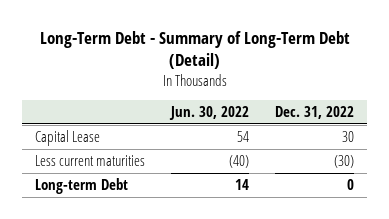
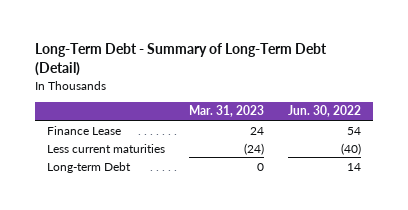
- | Jun. 30, 2022 | Dec. 31, 2022
+ | Mar. 31, 2023 | Jun. 30, 2022
- Capital Lease | 54 | 30
+ Finance Lease | 24 | 54

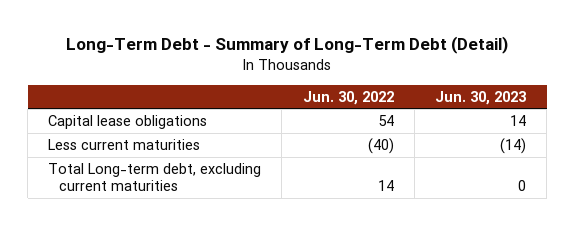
- | Mar. 31, 2023 | Jun. 30, 2022
+ | Jun. 30, 2022 | Jun. 30, 2023
- Finance Lease | 24 | 54
+ Capital lease obligations | 54 | 14
- Long-term Debt | 0 | 14
+ Total Long-term debt, excluding current maturities | 14 | 0

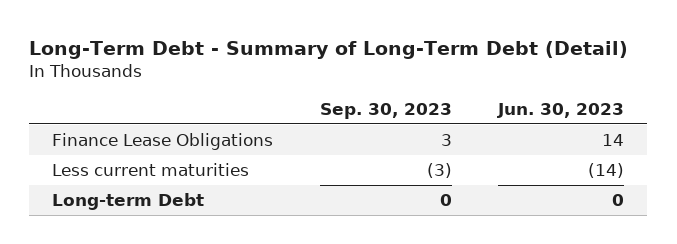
- | Jun. 30, 2022 | Jun. 30, 2023
+ | Sep. 30, 2023 | Jun. 30, 2023
- Capital lease obligations | 54 | 14
+ Finance Lease Obligations | 3 | 14
- Total Long-term debt, excluding current maturities | 14 | 0
+ Long-term Debt | 0 | 0

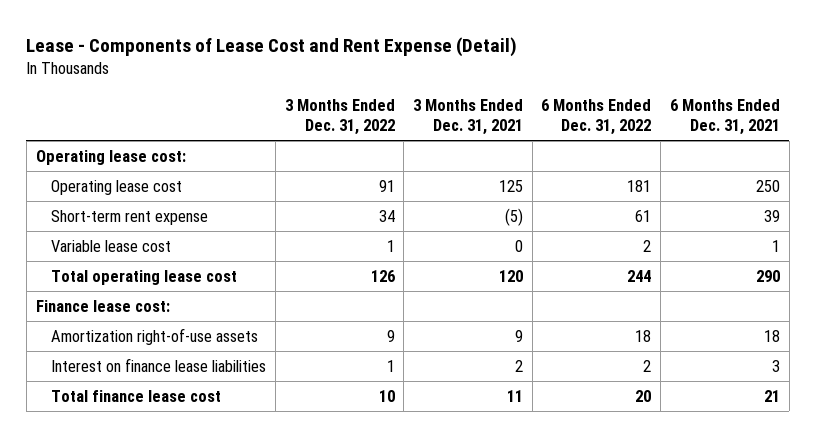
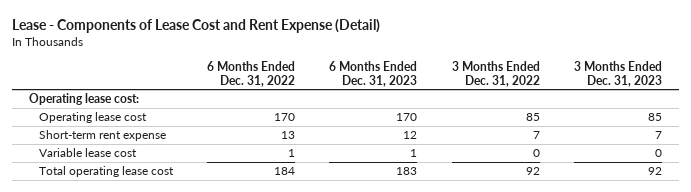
- | 3 Months Ended Dec. 31, 2022 | 3 Months Ended Dec. 31, 2021 | 6 Months Ended Dec. 31, 2022 | 6 Months Ended Dec. 31, 2021
+ | 6 Months Ended Dec. 31, 2022 | 6 Months Ended Dec. 31, 2023 | 3 Months Ended Dec. 31, 2022 | 3 Months Ended Dec. 31, 2023
- Operating lease cost | 91 | 125 | 181 | 250
- Short-term rent expense | 34 | (5) | 61 | 39
- Variable lease cost | 1 | 0 | 2 | 1
- Total operating lease cost | 126 | 120 | 244 | 290
- Finance lease cost:
- Amortization right-of-use assets | 9 | 9 | 18 | 18
- Interest on finance lease liabilities | 1 | 2 | 2 | 3
- Total finance lease cost | 10 | 11 | 20 | 21
+ Operating lease cost | 170 | 170 | 85 | 85
+ Short-term rent expense | 13 | 12 | 7 | 7
+ Variable lease cost | 1 | 1 | 0 | 0
+ Total operating lease cost | 184 | 183 | 92 | 92

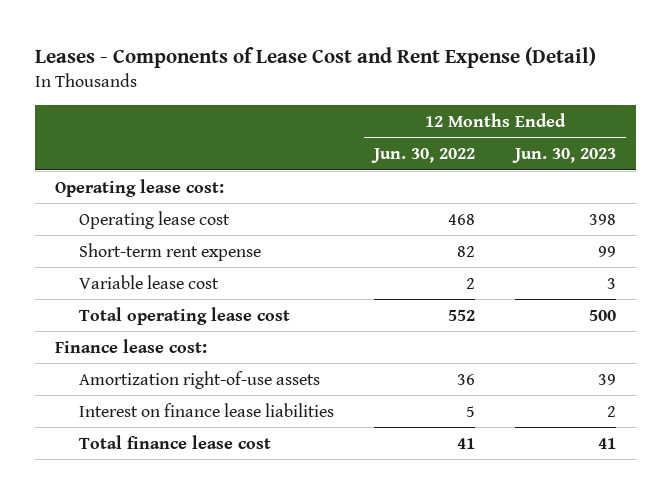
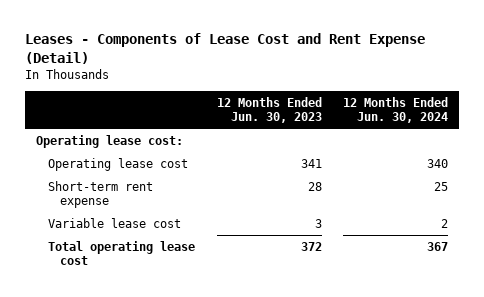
- | 12 Months Ended Jun. 30, 2022 | 12 Months Ended Jun. 30, 2023
+ | 12 Months Ended Jun. 30, 2023 | 12 Months Ended Jun. 30, 2024
- Operating lease cost | 468 | 398
- Short-term rent expense | 82 | 99
+ Operating lease cost | 341 | 340
+ Short-term rent expense | 28 | 25
- Total operating lease cost | 552 | 500
- Finance lease cost:
- Amortization right-of-use assets | 36 | 39
- Interest on finance lease liabilities | 5 | 2
- Total finance lease cost | 41 | 41
+ Total operating lease cost | 372 | 367

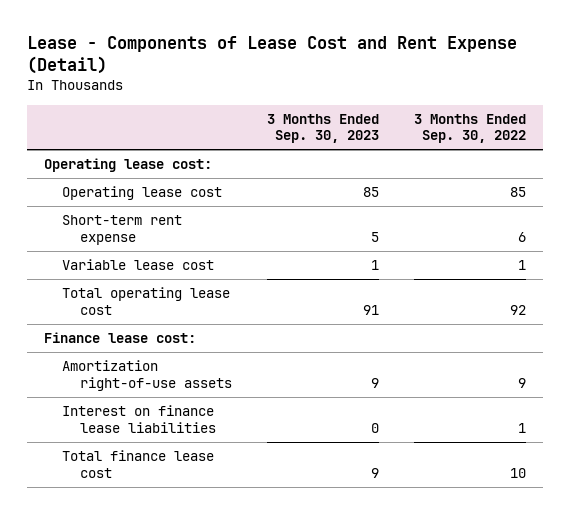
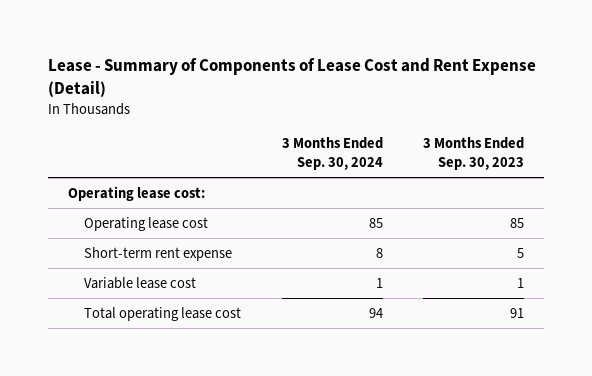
- Lease - Components of Lease Cost and Rent Expense (Detail)
+ Lease - Summary of Components of Lease Cost and Rent Expense (Detail)
- | 3 Months Ended Sep. 30, 2023 | 3 Months Ended Sep. 30, 2022
+ | 3 Months Ended Sep. 30, 2024 | 3 Months Ended Sep. 30, 2023
- Finance lease cost:
- Amortization right-of-use assets | 9 | 9
- Interest on finance lease liabilities | 0 | 1
- Total finance lease cost | 9 | 10

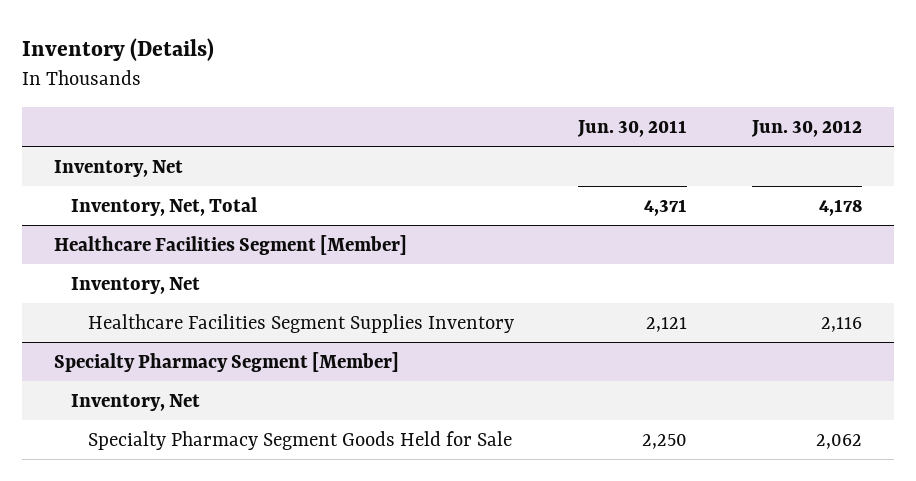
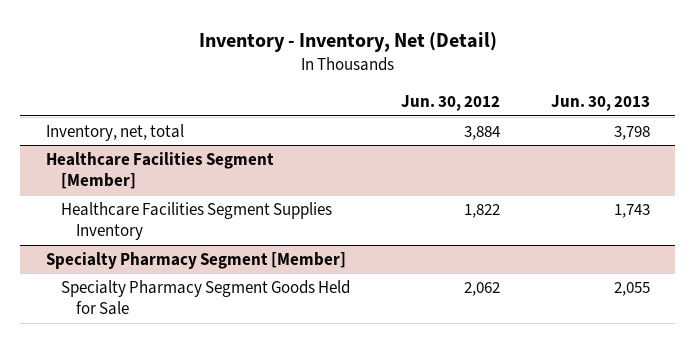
- Inventory (Details)
+ Inventory - Inventory, Net (Detail)
- | Jun. 30, 2011 | Jun. 30, 2012
+ | Jun. 30, 2012 | Jun. 30, 2013
- Inventory, Net
- Inventory, Net, Total | 4,371 | 4,178
+ Inventory, net, total | 3,884 | 3,798
@ Healthcare Facilities Segment [Member]
- Inventory, Net
- Healthcare Facilities Segment Supplies Inventory | 2,121 | 2,116
+ Healthcare Facilities Segment Supplies Inventory | 1,822 | 1,743
@ Specialty Pharmacy Segment [Member]
- Inventory, Net

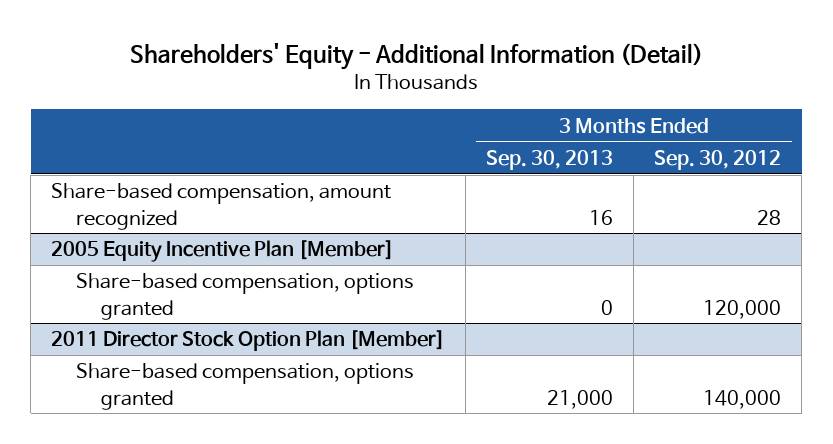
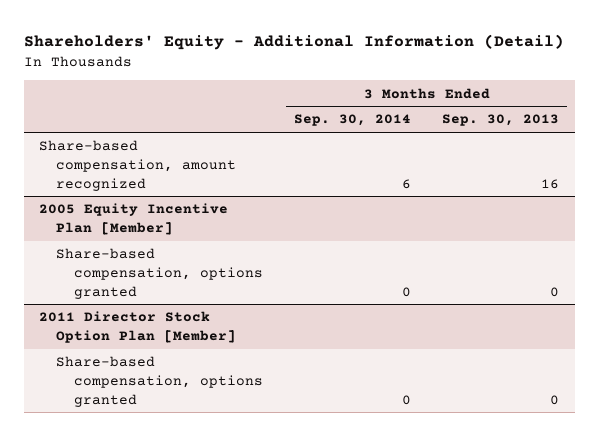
- | 3 Months Ended Sep. 30, 2013 | 3 Months Ended Sep. 30, 2012
+ | 3 Months Ended Sep. 30, 2014 | 3 Months Ended Sep. 30, 2013
@ 2011 Director Stock Option Plan [Member]
- Share-based compensation, options granted | 21,000 | 140,000
+ Share-based compensation, options granted | 0 | 0

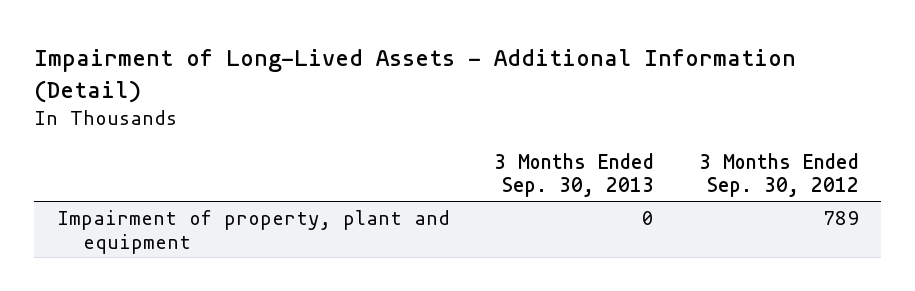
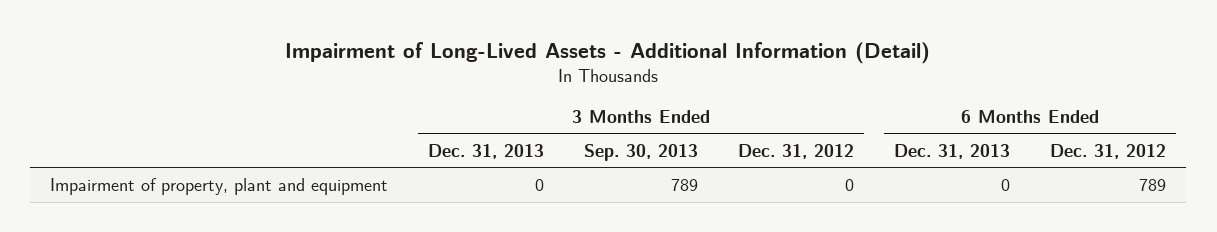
- | 3 Months Ended Sep. 30, 2013 | 3 Months Ended Sep. 30, 2012
+ | 3 Months Ended Dec. 31, 2013 | 3 Months Ended Sep. 30, 2013 | 3 Months Ended Dec. 31, 2012 | 6 Months Ended Dec. 31, 2013 | 6 Months Ended Dec. 31, 2012
- Impairment of property, plant and equipment | 0 | 789
+ Impairment of property, plant and equipment | 0 | 789 | 0 | 0 | 789

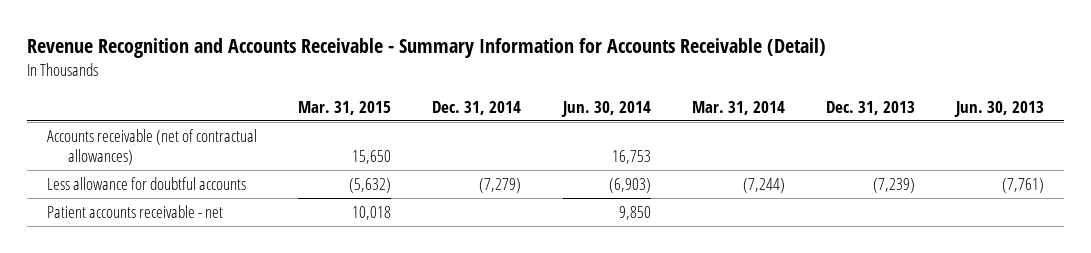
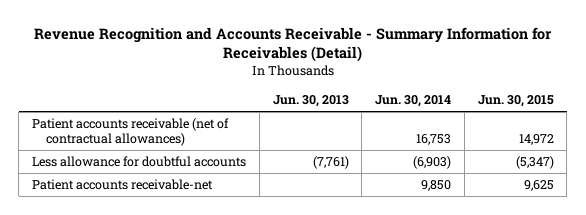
- Revenue Recognition and Accounts Receivable - Summary Information for Accounts Receivable (Detail)
+ Revenue Recognition and Accounts Receivable - Summary Information for Receivables (Detail)
- | Mar. 31, 2015 | Dec. 31, 2014 | Jun. 30, 2014 | Mar. 31, 2014 | Dec. 31, 2013 | Jun. 30, 2013
+ | Jun. 30, 2013 | Jun. 30, 2014 | Jun. 30, 2015
- Accounts receivable (net of contractual allowances) | 15,650 | | 16,753 | | |
+ Patient accounts receivable (net of contractual allowances) | | 16,753 | 14,972
- Patient accounts receivable - net | 10,018 | | 9,850 | | |
+ Patient accounts receivable-net | | 9,850 | 9,625

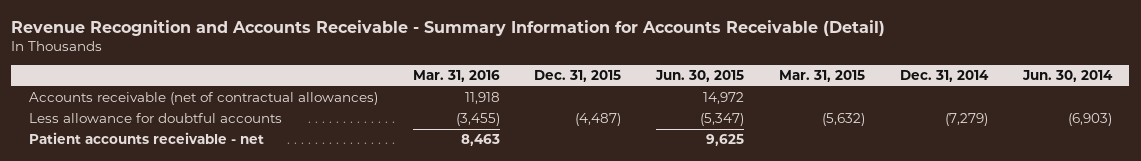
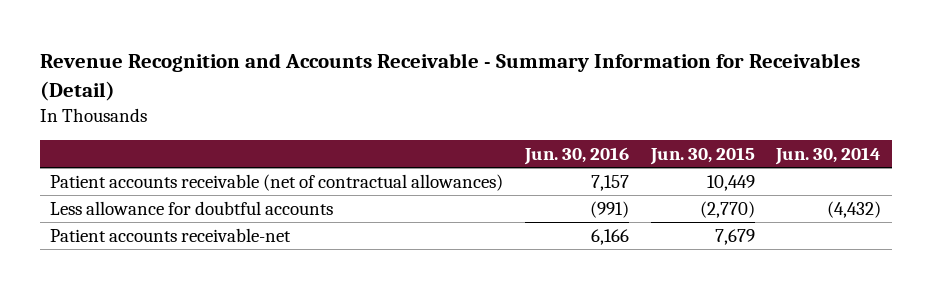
- Revenue Recognition and Accounts Receivable - Summary Information for Accounts Receivable (Detail)
+ Revenue Recognition and Accounts Receivable - Summary Information for Receivables (Detail)
- | Mar. 31, 2016 | Dec. 31, 2015 | Jun. 30, 2015 | Mar. 31, 2015 | Dec. 31, 2014 | Jun. 30, 2014
+ | Jun. 30, 2016 | Jun. 30, 2015 | Jun. 30, 2014
- Accounts receivable (net of contractual allowances) | 11,918 | | 14,972 | | |
- Less allowance for doubtful accounts | (3,455) | (4,487) | (5,347) | (5,632) | (7,279) | (6,903)
- Patient accounts receivable - net | 8,463 | | 9,625 | | |
+ Patient accounts receivable (net of contractual allowances) | 7,157 | 10,449 |
+ Less allowance for doubtful accounts | (991) | (2,770) | (4,432)
+ Patient accounts receivable-net | 6,166 | 7,679 |

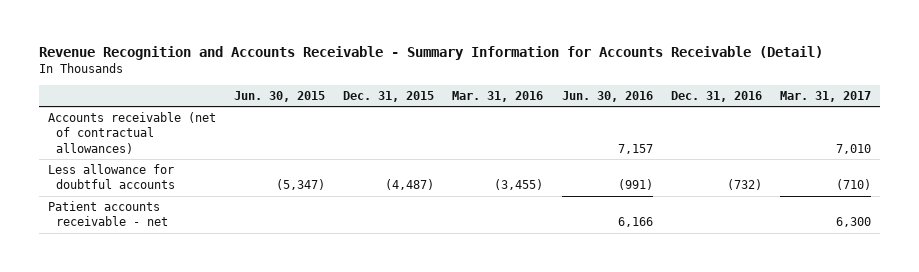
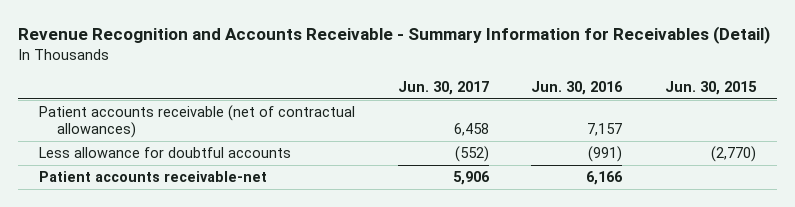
- Revenue Recognition and Accounts Receivable - Summary Information for Accounts Receivable (Detail)
+ Revenue Recognition and Accounts Receivable - Summary Information for Receivables (Detail)
- | Jun. 30, 2015 | Dec. 31, 2015 | Mar. 31, 2016 | Jun. 30, 2016 | Dec. 31, 2016 | Mar. 31, 2017
+ | Jun. 30, 2017 | Jun. 30, 2016 | Jun. 30, 2015
- Accounts receivable (net of contractual allowances) | | | | 7,157 | | 7,010
- Less allowance for doubtful accounts | (5,347) | (4,487) | (3,455) | (991) | (732) | (710)
- Patient accounts receivable - net | | | | 6,166 | | 6,300
+ Patient accounts receivable (net of contractual allowances) | 6,458 | 7,157 |
+ Less allowance for doubtful accounts | (552) | (991) | (2,770)
+ Patient accounts receivable-net | 5,906 | 6,166 |

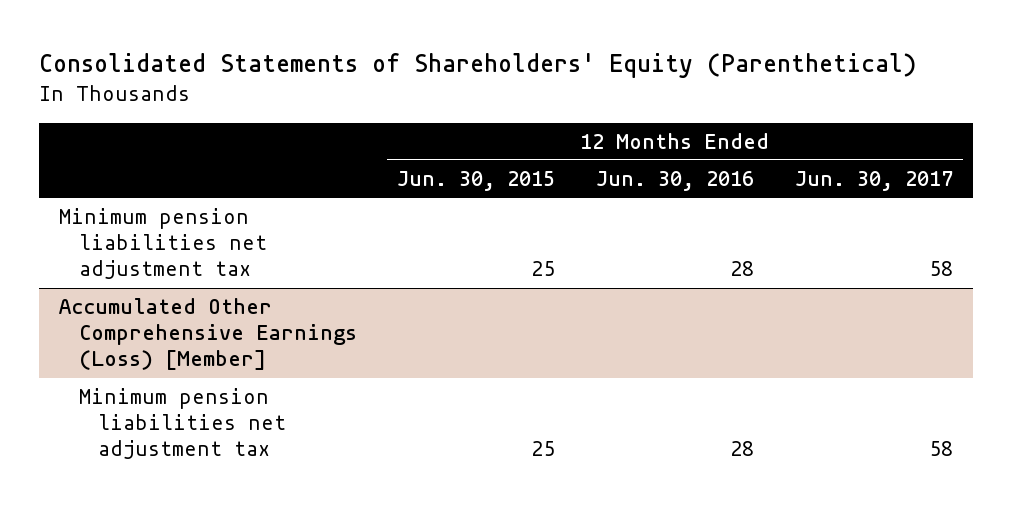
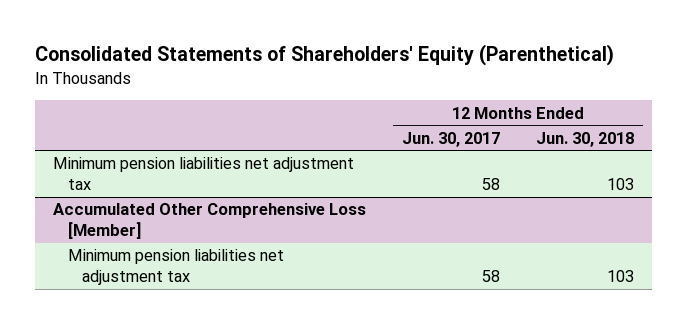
- | 12 Months Ended Jun. 30, 2015 | 12 Months Ended Jun. 30, 2016 | 12 Months Ended Jun. 30, 2017
+ | 12 Months Ended Jun. 30, 2017 | 12 Months Ended Jun. 30, 2018
- Accumulated Other Comprehensive Earnings (Loss) [Member]
+ Accumulated Other Comprehensive Loss [Member]

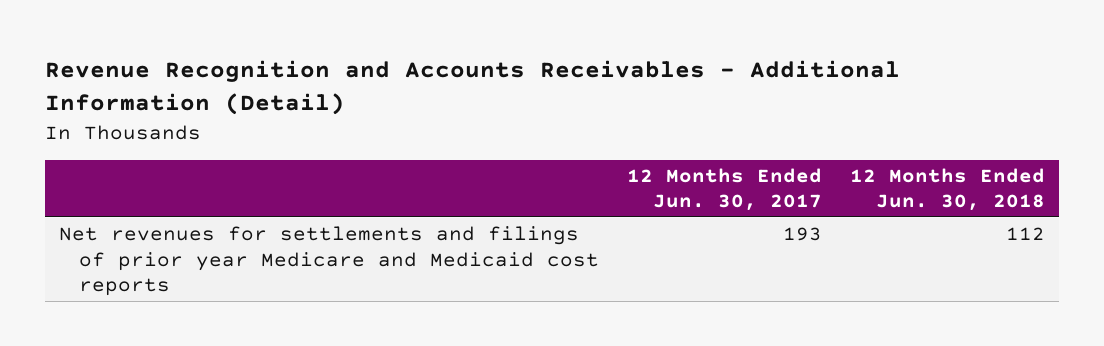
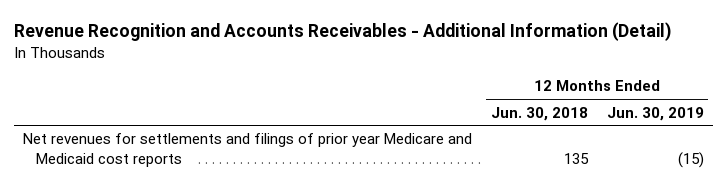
- | 12 Months Ended Jun. 30, 2017 | 12 Months Ended Jun. 30, 2018
+ | 12 Months Ended Jun. 30, 2018 | 12 Months Ended Jun. 30, 2019
- Net revenues for settlements and filings of prior year Medicare and Medicaid cost reports | 193 | 112
+ Net revenues for settlements and filings of prior year Medicare and Medicaid cost reports | 135 | (15)

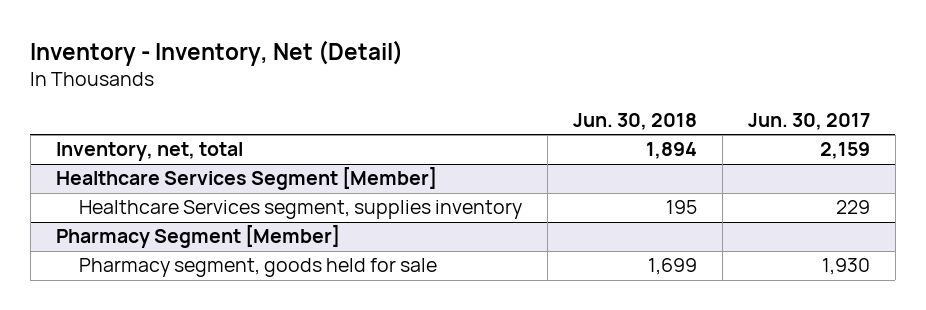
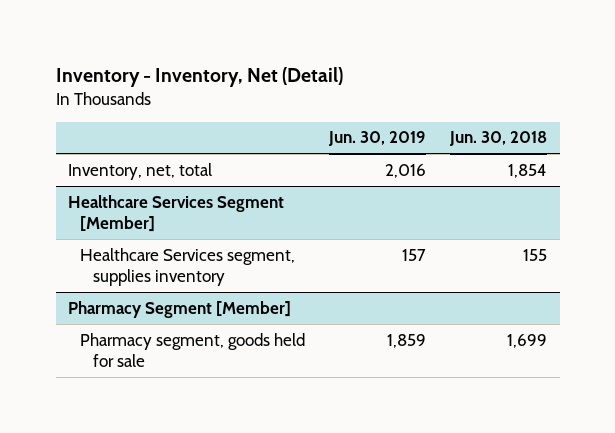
- | Jun. 30, 2018 | Jun. 30, 2017
+ | Jun. 30, 2019 | Jun. 30, 2018
- Inventory, net, total | 1,894 | 2,159
+ Inventory, net, total | 2,016 | 1,854
@ Healthcare Services Segment [Member]
- Healthcare Services segment, supplies inventory | 195 | 229
+ Healthcare Services segment, supplies inventory | 157 | 155

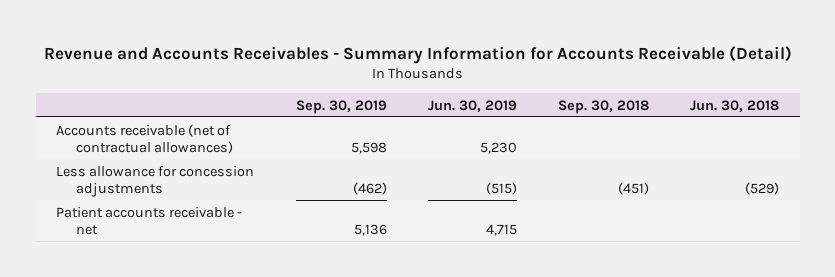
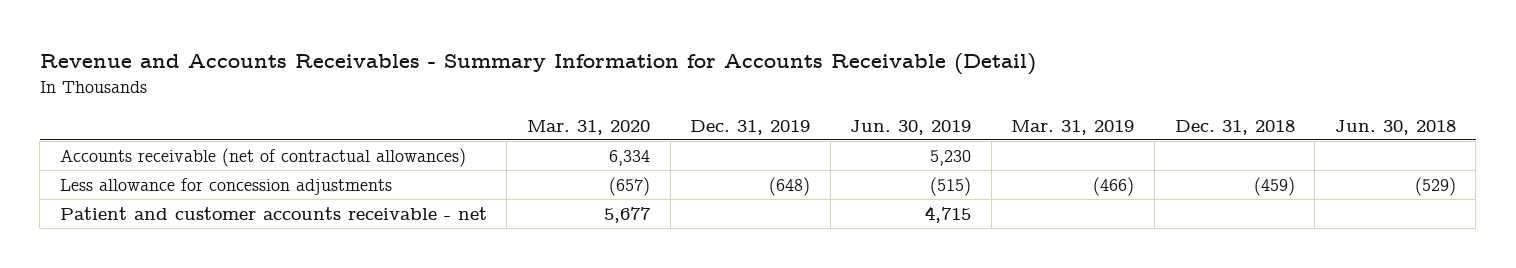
- | Sep. 30, 2019 | Jun. 30, 2019 | Sep. 30, 2018 | Jun. 30, 2018
+ | Mar. 31, 2020 | Dec. 31, 2019 | Jun. 30, 2019 | Mar. 31, 2019 | Dec. 31, 2018 | Jun. 30, 2018
- Patient accounts receivable - net | 5,136 | 4,715 | |
+ Patient and customer accounts receivable - net | 5,677 | | 4,715 | | |

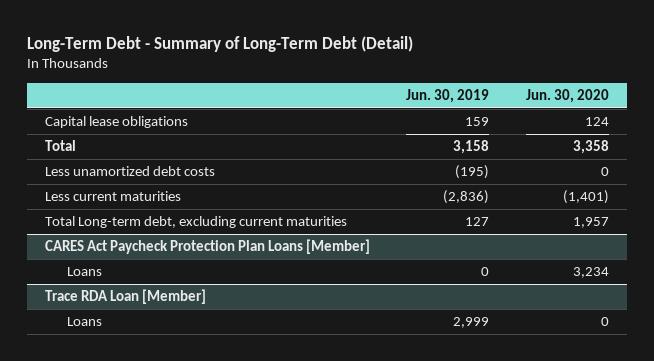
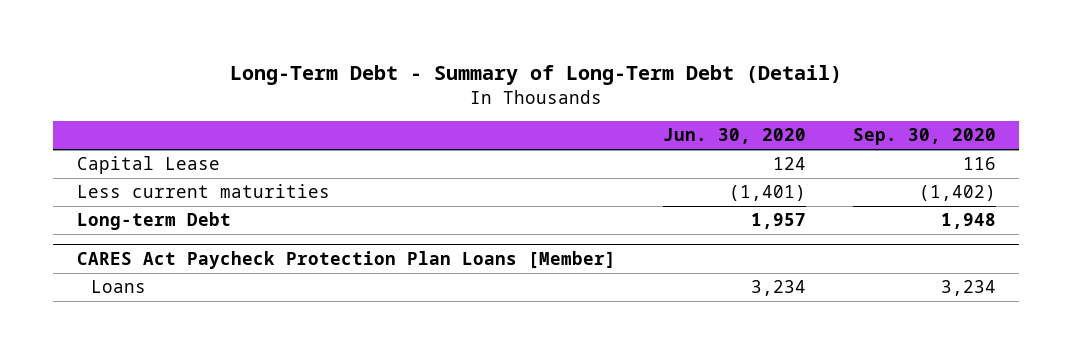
- | Jun. 30, 2019 | Jun. 30, 2020
+ | Jun. 30, 2020 | Sep. 30, 2020
- Capital lease obligations | 159 | 124
- Total | 3,158 | 3,358
- Less unamortized debt costs | (195) | 0
+ Capital Lease | 124 | 116
- Total Long-term debt, excluding current maturities | 127 | 1,957
+ Long-term Debt | 1,957 | 1,948
- Trace RDA Loan [Member]
- Loans | 2,999 | 0

